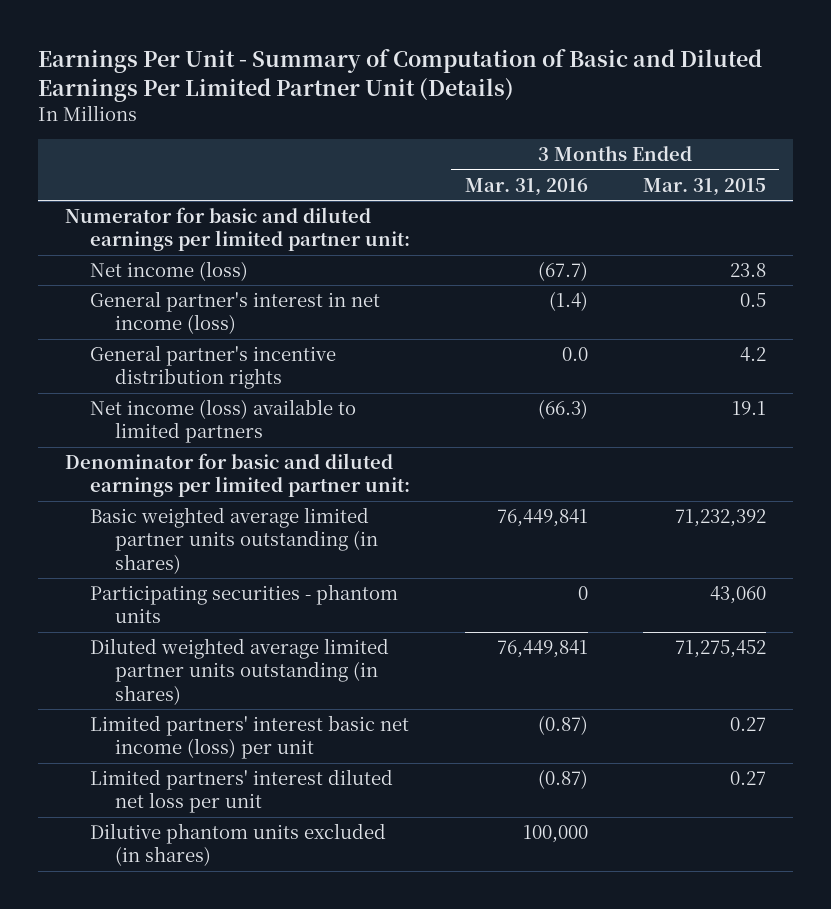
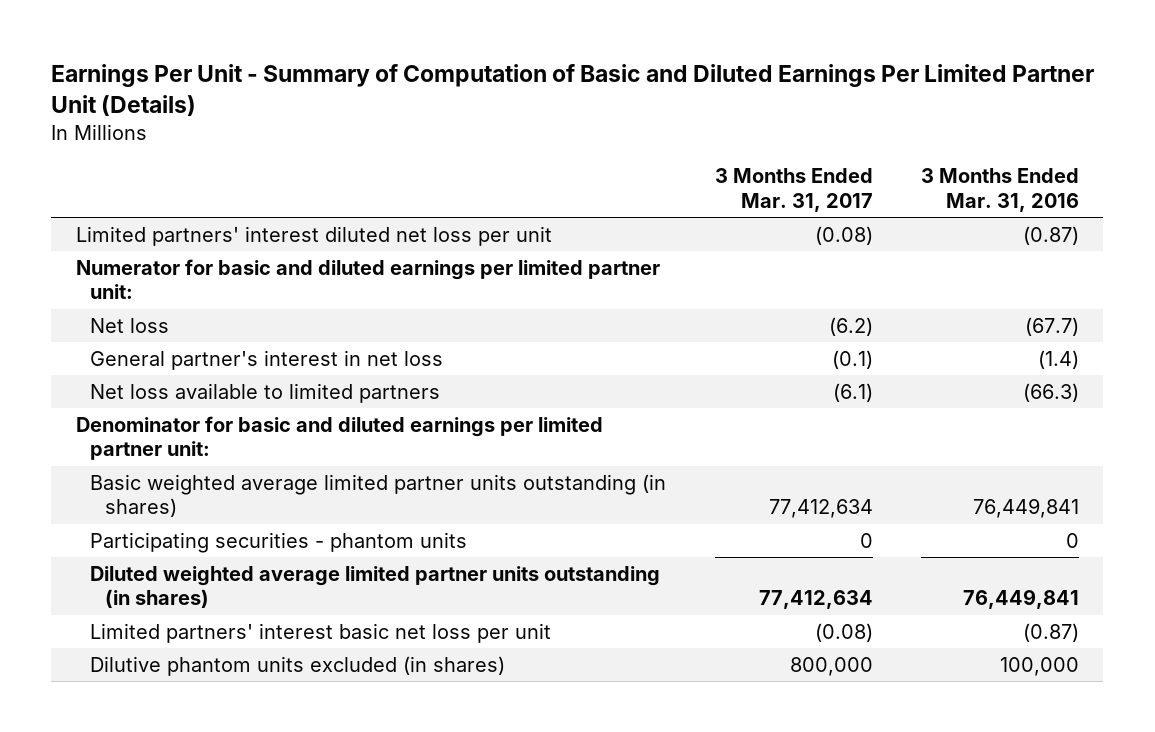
- | 3 Months Ended Mar. 31, 2016 | 3 Months Ended Mar. 31, 2015
+ | 3 Months Ended Mar. 31, 2017 | 3 Months Ended Mar. 31, 2016
moved up: Limited partners' interest diluted net loss per unit | (0.08) | (0.87)
- Net income (loss) | (67.7) | 23.8
- General partner's interest in net income (loss) | (1.4) | 0.5
- General partner's incentive distribution rights | 0.0 | 4.2
- Net income (loss) available to limited partners | (66.3) | 19.1
+ Net loss | (6.2) | (67.7)
+ General partner's interest in net loss | (0.1) | (1.4)
+ Net loss available to limited partners | (6.1) | (66.3)
- Limited partners' interest basic net income (loss) per unit | (0.87) | 0.27
+ Limited partners' interest basic net loss per unit | (0.08) | (0.87)

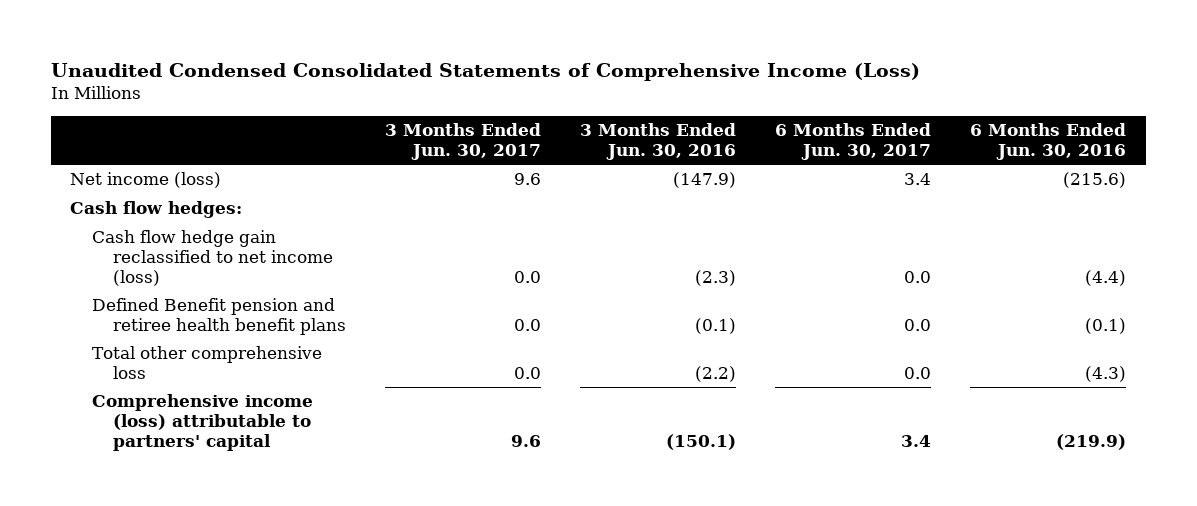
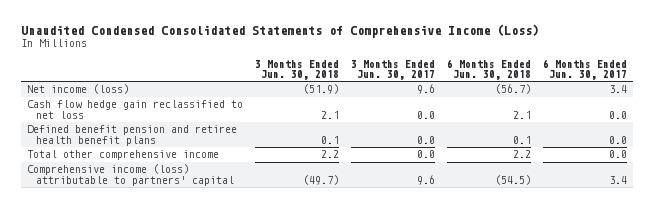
- | 3 Months Ended Jun. 30, 2017 | 3 Months Ended Jun. 30, 2016 | 6 Months Ended Jun. 30, 2017 | 6 Months Ended Jun. 30, 2016
+ | 3 Months Ended Jun. 30, 2018 | 3 Months Ended Jun. 30, 2017 | 6 Months Ended Jun. 30, 2018 | 6 Months Ended Jun. 30, 2017
- Cash flow hedges:
- Cash flow hedge gain reclassified to net income (loss) | 0.0 | (2.3) | 0.0 | (4.4)
- Defined Benefit pension and retiree health benefit plans | 0.0 | (0.1) | 0.0 | (0.1)
- Total other comprehensive loss | 0.0 | (2.2) | 0.0 | (4.3)
+ Cash flow hedge gain reclassified to net loss | 2.1 | 0.0 | 2.1 | 0.0
+ Defined benefit pension and retiree health benefit plans | 0.1 | 0.0 | 0.1 | 0.0
+ Total other comprehensive income | 2.2 | 0.0 | 2.2 | 0.0

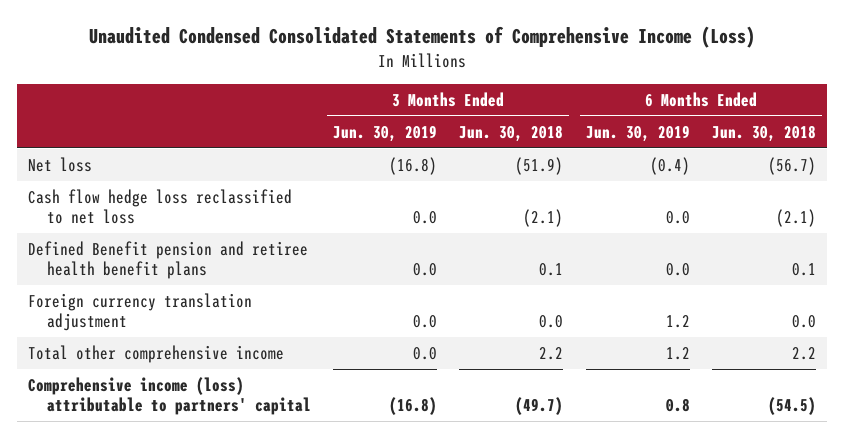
- | 3 Months Ended Jun. 30, 2018 | 3 Months Ended Jun. 30, 2017 | 6 Months Ended Jun. 30, 2018 | 6 Months Ended Jun. 30, 2017
+ | 3 Months Ended Jun. 30, 2019 | 3 Months Ended Jun. 30, 2018 | 6 Months Ended Jun. 30, 2019 | 6 Months Ended Jun. 30, 2018
- Net income (loss) | (51.9) | 9.6 | (56.7) | 3.4
- Cash flow hedge gain reclassified to net loss | 2.1 | 0.0 | 2.1 | 0.0
- Defined benefit pension and retiree health benefit plans | 0.1 | 0.0 | 0.1 | 0.0
+ Net loss | (16.8) | (51.9) | (0.4) | (56.7)
+ Cash flow hedge loss reclassified to net loss | 0.0 | (2.1) | 0.0 | (2.1)
+ Defined Benefit pension and retiree health benefit plans | 0.0 | 0.1 | 0.0 | 0.1
+ Foreign currency translation adjustment | 0.0 | 0.0 | 1.2 | 0.0

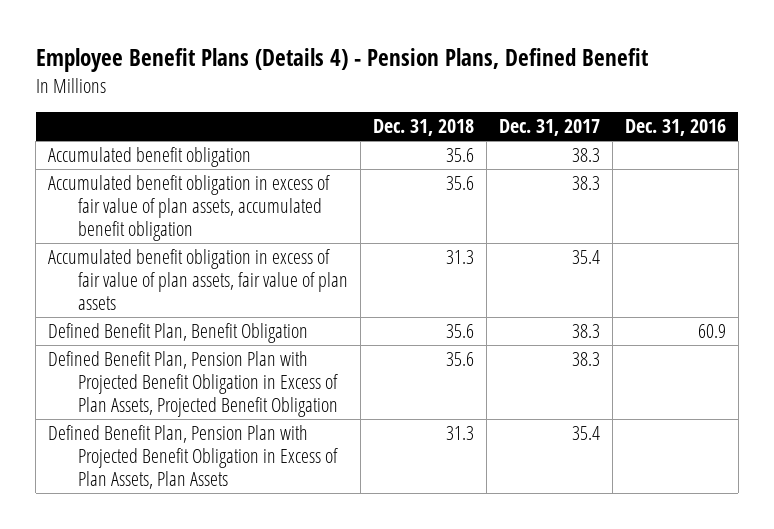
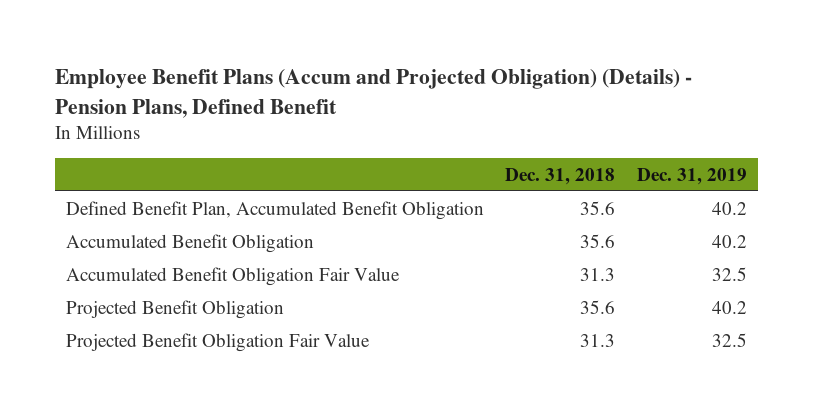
- Employee Benefit Plans (Details 4) - Pension Plans, Defined Benefit
+ Employee Benefit Plans (Accum and Projected Obligation) (Details) - Pension Plans, Defined Benefit
- | Dec. 31, 2018 | Dec. 31, 2017 | Dec. 31, 2016
+ | Dec. 31, 2018 | Dec. 31, 2019
- Accumulated benefit obligation | 35.6 | 38.3 |
- Accumulated benefit obligation in excess of fair value of plan assets, accumulated benefit obligation | 35.6 | 38.3 |
- Accumulated benefit obligation in excess of fair value of plan assets, fair value of plan assets | 31.3 | 35.4 |
- Defined Benefit Plan, Benefit Obligation | 35.6 | 38.3 | 60.9
- Defined Benefit Plan, Pension Plan with Projected Benefit Obligation in Excess of Plan Assets, Projected Benefit Obligation | 35.6 | 38.3 |
- Defined Benefit Plan, Pension Plan with Projected Benefit Obligation in Excess of Plan Assets, Plan Assets | 31.3 | 35.4 |
+ Defined Benefit Plan, Accumulated Benefit Obligation | 35.6 | 40.2
+ Accumulated Benefit Obligation | 35.6 | 40.2
+ Accumulated Benefit Obligation Fair Value | 31.3 | 32.5
+ Projected Benefit Obligation | 35.6 | 40.2
+ Projected Benefit Obligation Fair Value | 31.3 | 32.5

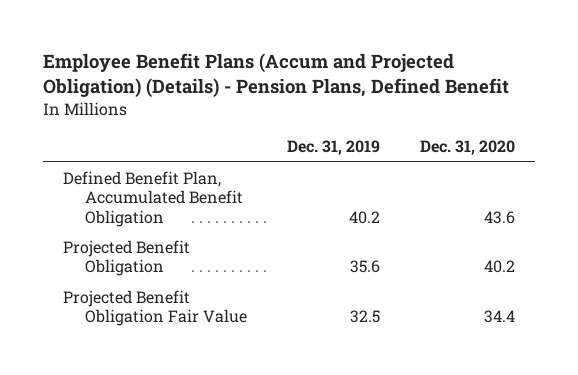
- | Dec. 31, 2018 | Dec. 31, 2019
+ | Dec. 31, 2019 | Dec. 31, 2020
- Accumulated Benefit Obligation | 35.6 | 40.2
- Accumulated Benefit Obligation Fair Value | 31.3 | 32.5
- Projected Benefit Obligation | 35.6 | 40.2
+ Projected Benefit Obligation | 35.6 | 40.2

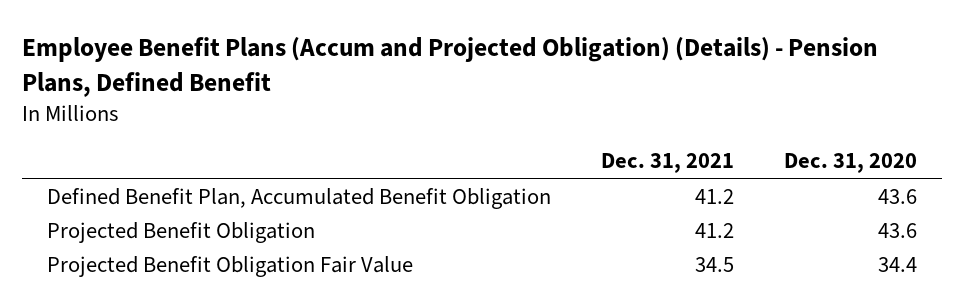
- | Dec. 31, 2019 | Dec. 31, 2020
+ | Dec. 31, 2021 | Dec. 31, 2020
- Projected Benefit Obligation | 35.6 | 40.2
+ Projected Benefit Obligation | 41.2 | 43.6

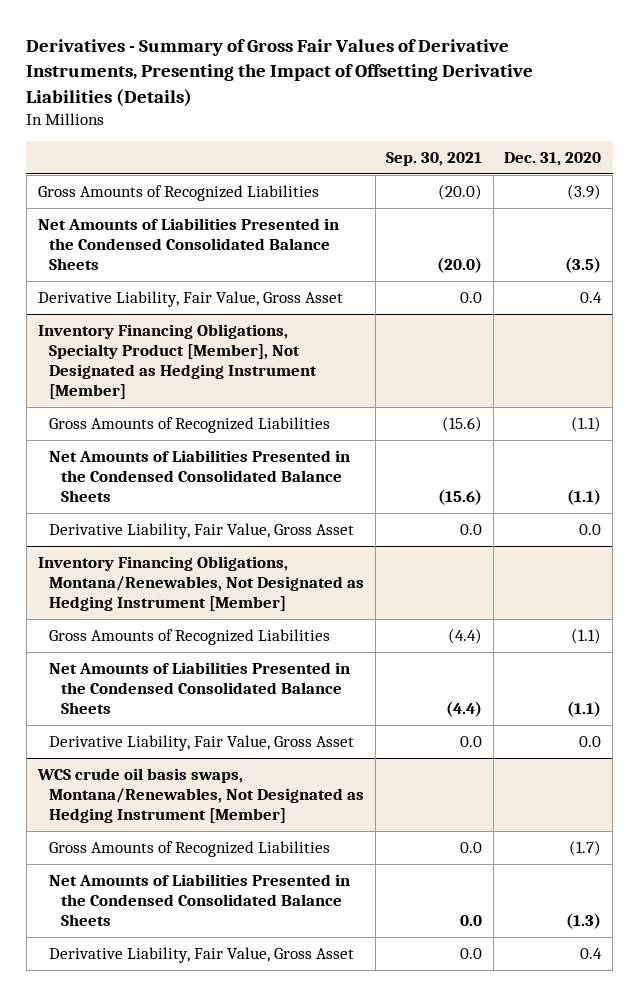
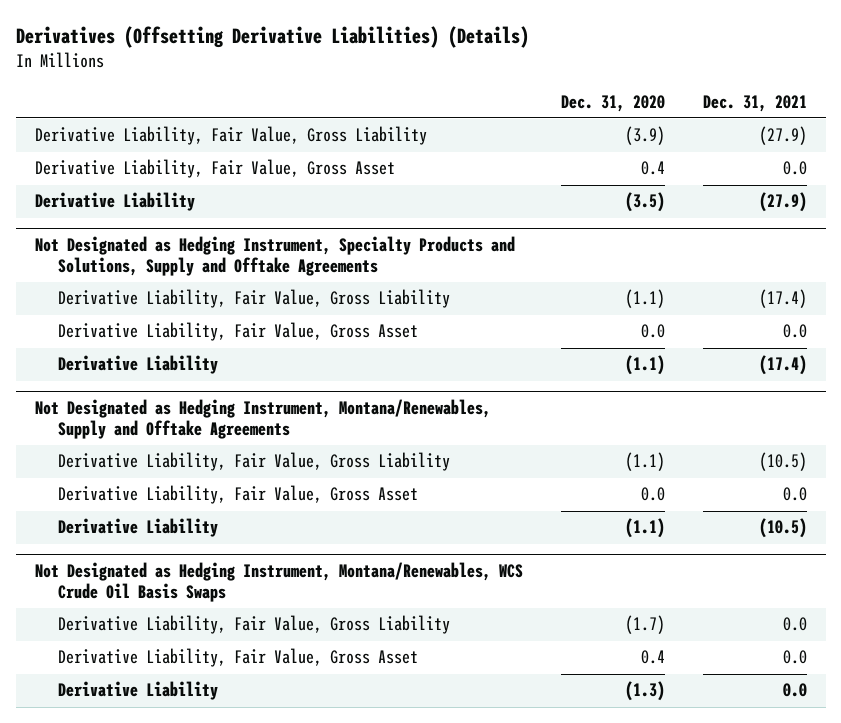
- Derivatives - Summary of Gross Fair Values of Derivative Instruments, Presenting the Impact of Offsetting Derivative Liabilities (Details)
+ Derivatives (Offsetting Derivative Liabilities) (Details)
- | Sep. 30, 2021 | Dec. 31, 2020
+ | Dec. 31, 2020 | Dec. 31, 2021
- Gross Amounts of Recognized Liabilities | (20.0) | (3.9)
- Net Amounts of Liabilities Presented in the Condensed Consolidated Balance Sheets | (20.0) | (3.5)
+ Derivative Liability, Fair Value, Gross Liability | (3.9) | (27.9)
- Inventory Financing Obligations, Specialty Product [Member], Not Designated as Hedging Instrument [Member]
- Gross Amounts of Recognized Liabilities | (15.6) | (1.1)
- Net Amounts of Liabilities Presented in the Condensed Consolidated Balance Sheets | (15.6) | (1.1)
+ Derivative Liability | (3.5) | (27.9)
+ Not Designated as Hedging Instrument, Specialty Products and Solutions, Supply and Offtake Agreements
+ Derivative Liability, Fair Value, Gross Liability | (1.1) | (17.4)
- Inventory Financing Obligations, Montana/Renewables, Not Designated as Hedging Instrument [Member]
- Gross Amounts of Recognized Liabilities | (4.4) | (1.1)
- Net Amounts of Liabilities Presented in the Condensed Consolidated Balance Sheets | (4.4) | (1.1)
+ Derivative Liability | (1.1) | (17.4)
+ Not Designated as Hedging Instrument, Montana/Renewables, Supply and Offtake Agreements
+ Derivative Liability, Fair Value, Gross Liability | (1.1) | (10.5)
- WCS crude oil basis swaps, Montana/Renewables, Not Designated as Hedging Instrument [Member]
- Gross Amounts of Recognized Liabilities | 0.0 | (1.7)
- Net Amounts of Liabilities Presented in the Condensed Consolidated Balance Sheets | 0.0 | (1.3)
+ Derivative Liability | (1.1) | (10.5)
+ Not Designated as Hedging Instrument, Montana/Renewables, WCS Crude Oil Basis Swaps
+ Derivative Liability, Fair Value, Gross Liability | (1.7) | 0.0
+ Derivative Liability | (1.3) | 0.0

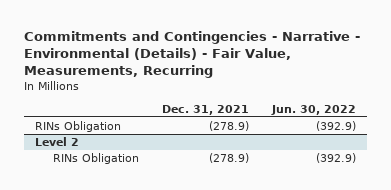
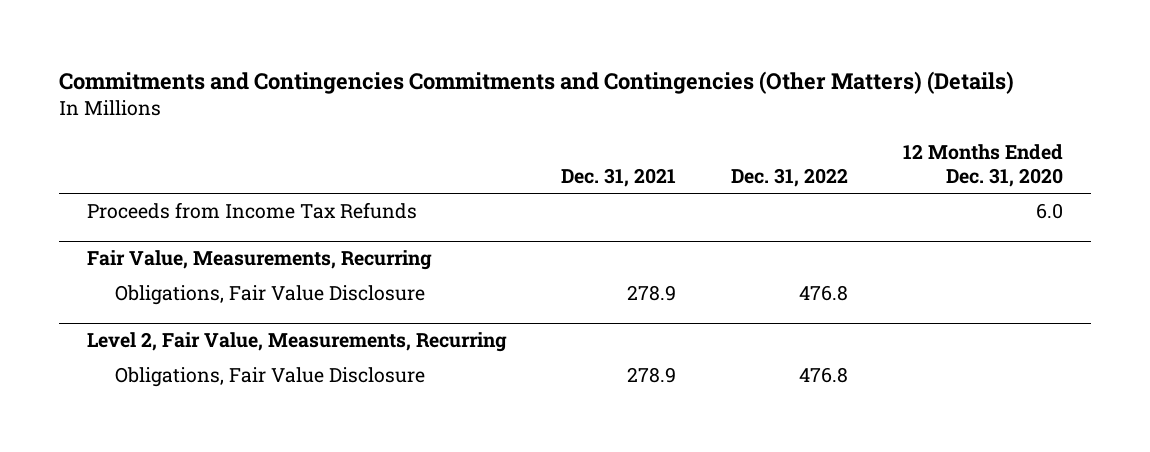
- Commitments and Contingencies - Narrative - Environmental (Details) - Fair Value, Measurements, Recurring
+ Commitments and Contingencies Commitments and Contingencies (Other Matters) (Details)
- | Dec. 31, 2021 | Jun. 30, 2022
+ | Dec. 31, 2021 | Dec. 31, 2022 | 12 Months Ended Dec. 31, 2020
- RINs Obligation | (278.9) | (392.9)
- Level 2
- RINs Obligation | (278.9) | (392.9)
+ Proceeds from Income Tax Refunds | | | 6.0
+ Fair Value, Measurements, Recurring
+ Obligations, Fair Value Disclosure | 278.9 | 476.8 |
+ Level 2, Fair Value, Measurements, Recurring
+ Obligations, Fair Value Disclosure | 278.9 | 476.8 |

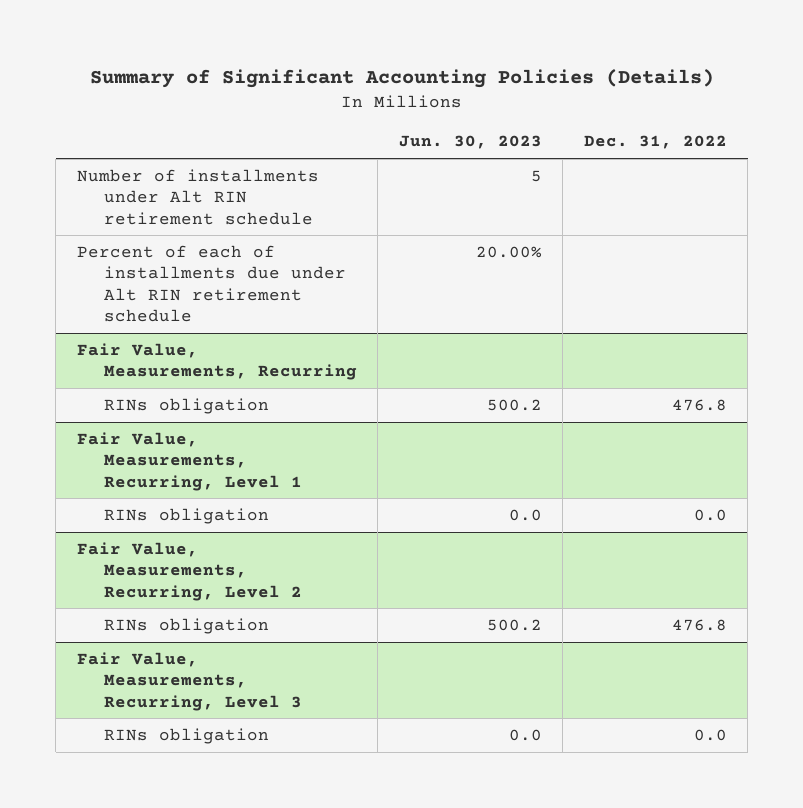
- Commitments and Contingencies Commitments and Contingencies (Other Matters) (Details)
+ Summary of Significant Accounting Policies (Details)
- | Dec. 31, 2021 | Dec. 31, 2022 | 12 Months Ended Dec. 31, 2020
+ | Jun. 30, 2023 | Dec. 31, 2022
- Proceeds from Income Tax Refunds | | | 6.0
+ Number of installments under Alt RIN retirement schedule | 5 |
+ Percent of each of installments due under Alt RIN retirement schedule | 20.00% |
@ Fair Value, Measurements, Recurring
- Obligations, Fair Value Disclosure | 278.9 | 476.8 |
- Level 2, Fair Value, Measurements, Recurring
- Obligations, Fair Value Disclosure | 278.9 | 476.8 |
@ Fair Value, Measurements, Recurring
+ RINs obligation | 500.2 | 476.8
+ Fair Value, Measurements, Recurring, Level 1
+ RINs obligation | 0.0 | 0.0
+ Fair Value, Measurements, Recurring, Level 2
+ RINs obligation | 500.2 | 476.8
+ Fair Value, Measurements, Recurring, Level 3
+ RINs obligation | 0.0 | 0.0

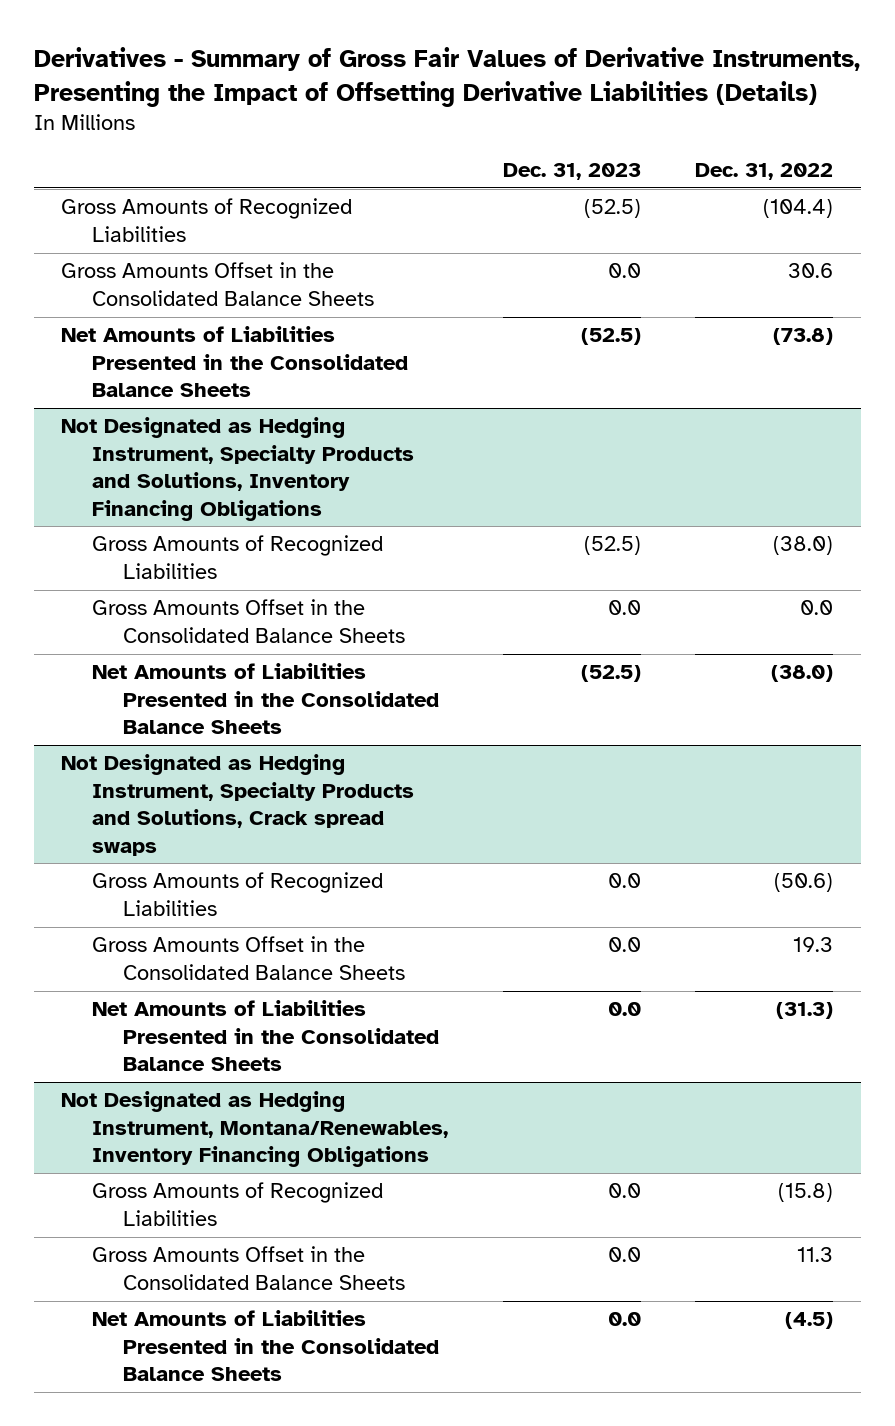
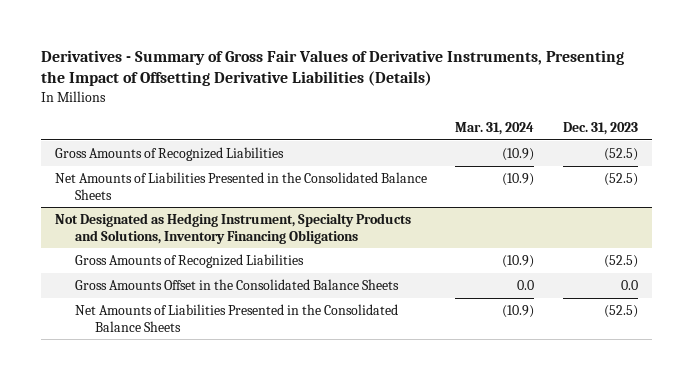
- | Dec. 31, 2023 | Dec. 31, 2022
+ | Mar. 31, 2024 | Dec. 31, 2023
- Gross Amounts Offset in the Consolidated Balance Sheets | 0.0 | 30.6
- Not Designated as Hedging Instrument, Specialty Products and Solutions, Crack spread swaps
- Gross Amounts of Recognized Liabilities | 0.0 | (50.6)
- Gross Amounts Offset in the Consolidated Balance Sheets | 0.0 | 19.3
- Net Amounts of Liabilities Presented in the Consolidated Balance Sheets | 0.0 | (31.3)
- Not Designated as Hedging Instrument, Montana/Renewables, Inventory Financing Obligations
- Gross Amounts of Recognized Liabilities | 0.0 | (15.8)
- Gross Amounts Offset in the Consolidated Balance Sheets | 0.0 | 11.3
- Net Amounts of Liabilities Presented in the Consolidated Balance Sheets | 0.0 | (4.5)

